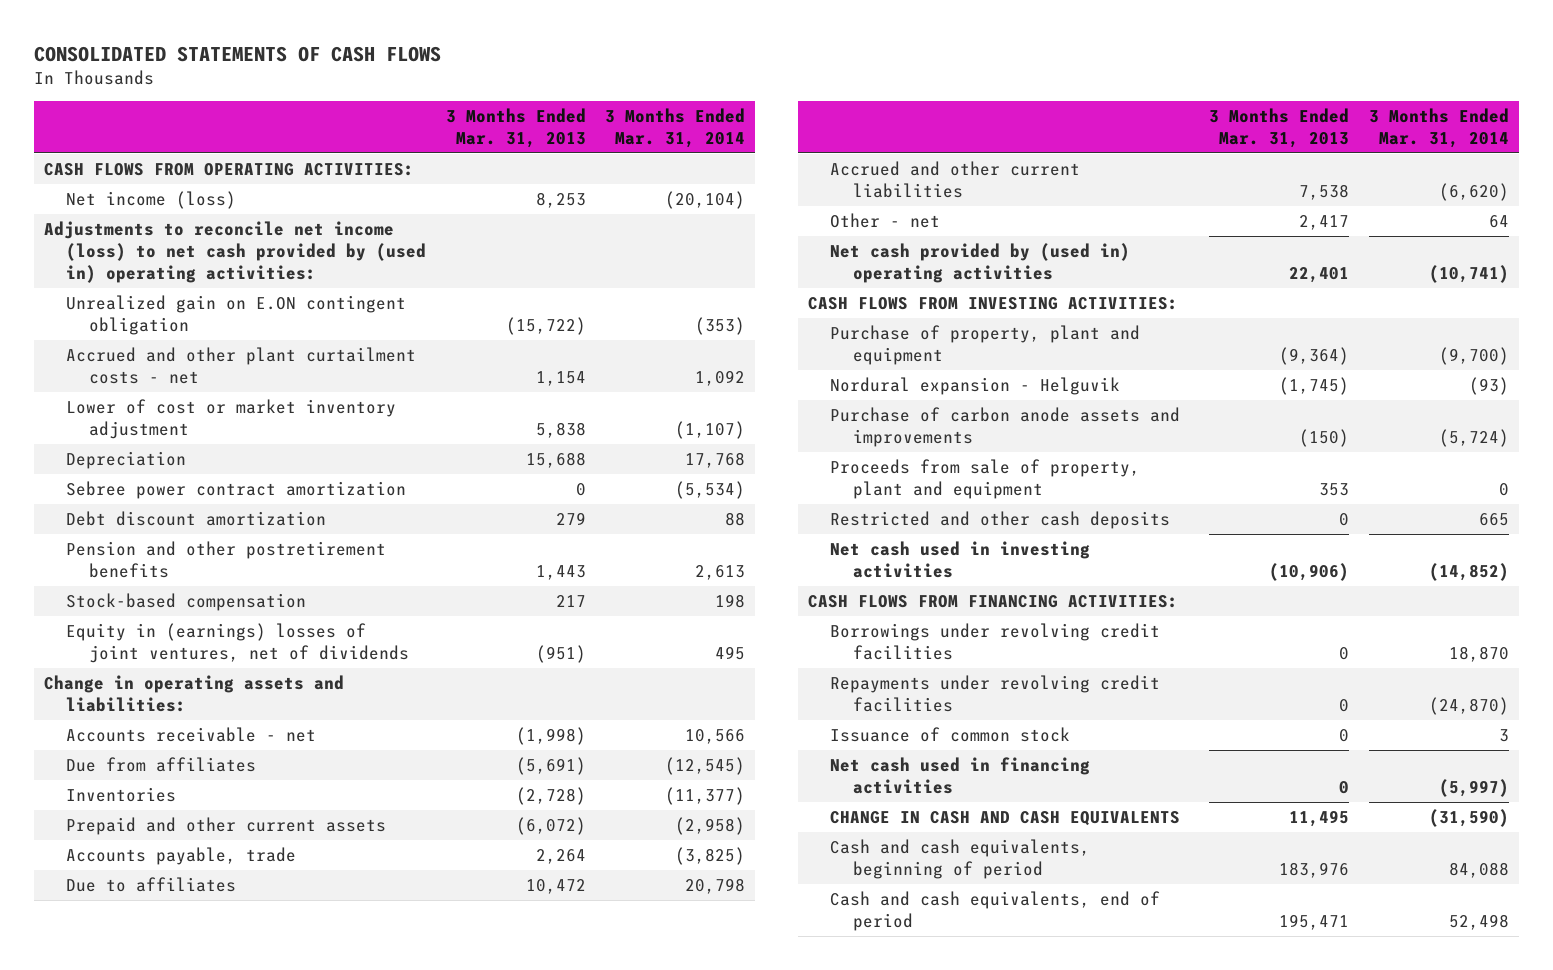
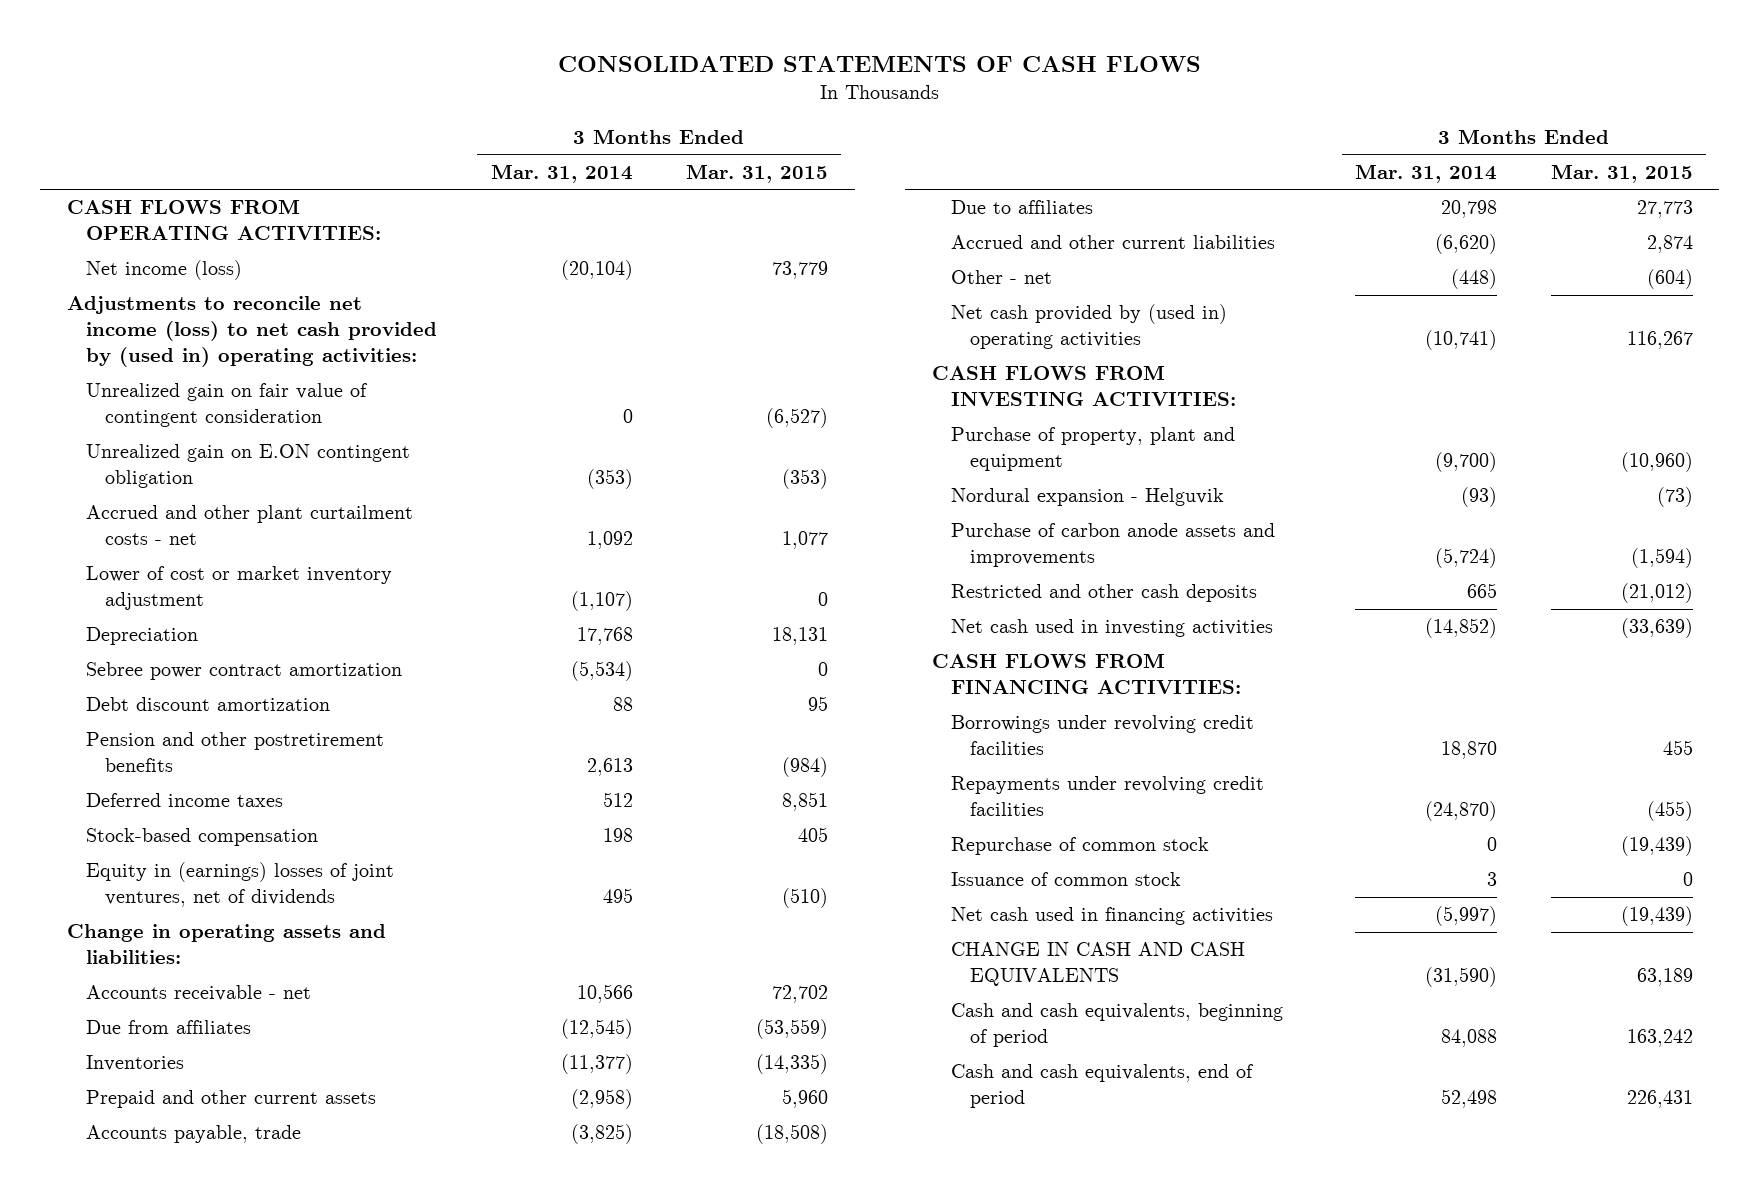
- | 3 Months Ended Mar. 31, 2013 | 3 Months Ended Mar. 31, 2014
+ | 3 Months Ended Mar. 31, 2014 | 3 Months Ended Mar. 31, 2015
+ Unrealized gain on fair value of contingent consideration | 0 | (6,527)
+ Deferred income taxes | 512 | 8,851
- Other - net | 2,417 | 64
+ Other - net | (448) | (604)
- Proceeds from sale of property, plant and equipment | 353 | 0
+ Repurchase of common stock | 0 | (19,439)

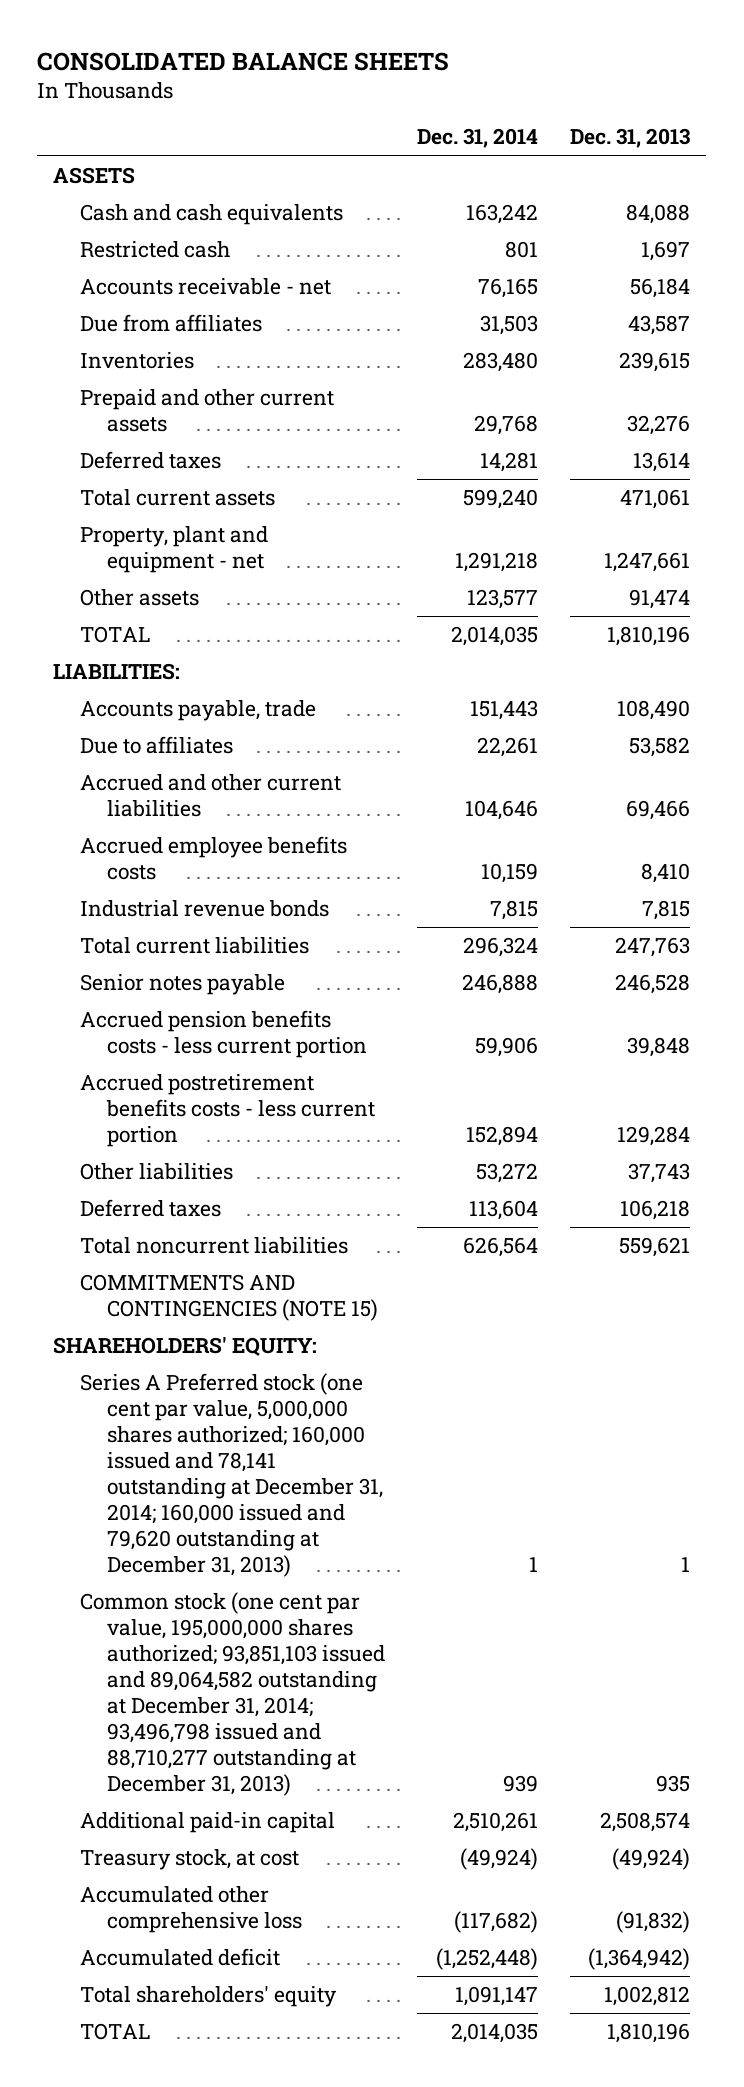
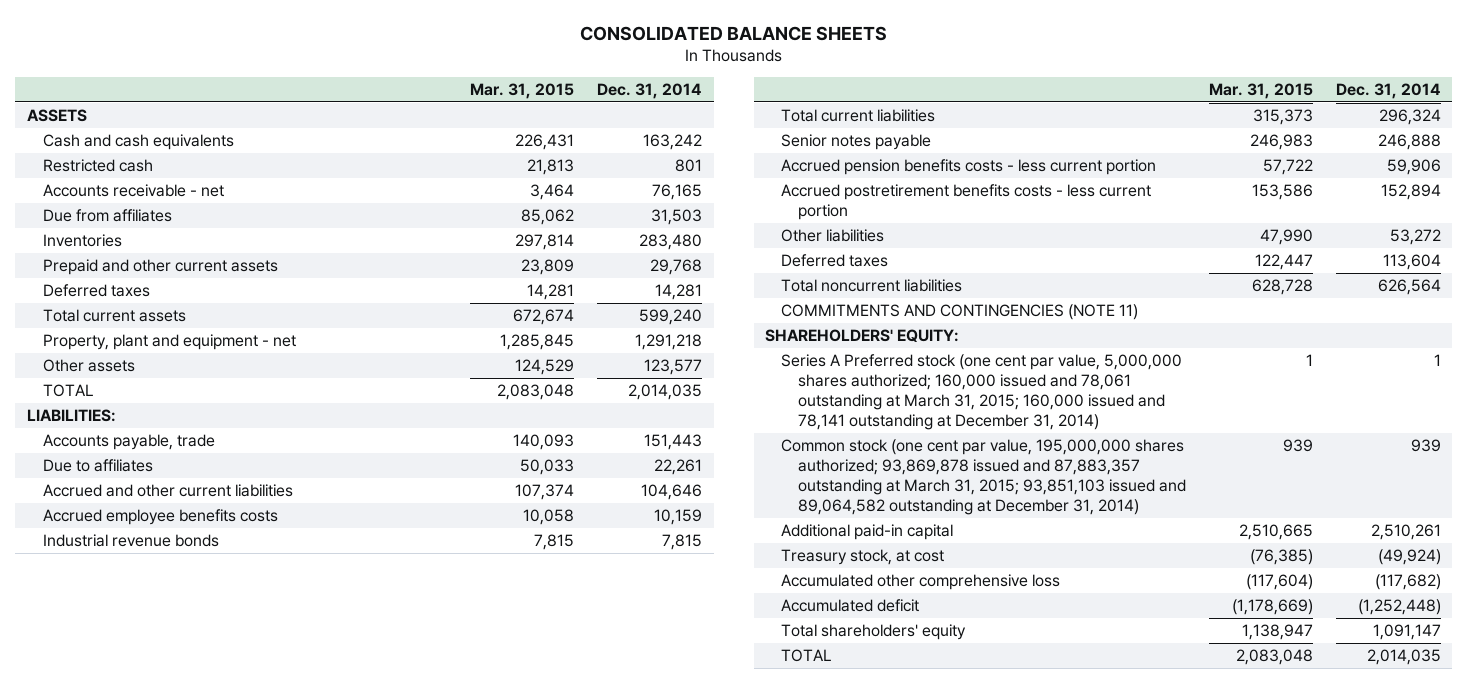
- | Dec. 31, 2014 | Dec. 31, 2013
+ | Mar. 31, 2015 | Dec. 31, 2014
- COMMITMENTS AND CONTINGENCIES (NOTE 15)
+ COMMITMENTS AND CONTINGENCIES (NOTE 11)
- Series A Preferred stock (one cent par value, 5,000,000 shares authorized; 160,000 issued and 78,141 outstanding at December 31, 2014; 160,000 issued and 79,620 outstanding at December 31, 2013) | 1 | 1
- Common stock (one cent par value, 195,000,000 shares authorized; 93,851,103 issued and 89,064,582 outstanding at December 31, 2014; 93,496,798 issued and 88,710,277 outstanding at December 31, 2013) | 939 | 935
+ Series A Preferred stock (one cent par value, 5,000,000 shares authorized; 160,000 issued and 78,061 outstanding at March 31, 2015; 160,000 issued and 78,141 outstanding at December 31, 2014) | 1 | 1
+ Common stock (one cent par value, 195,000,000 shares authorized; 93,869,878 issued and 87,883,357 outstanding at March 31, 2015; 93,851,103 issued and 89,064,582 outstanding at December 31, 2014) | 939 | 939

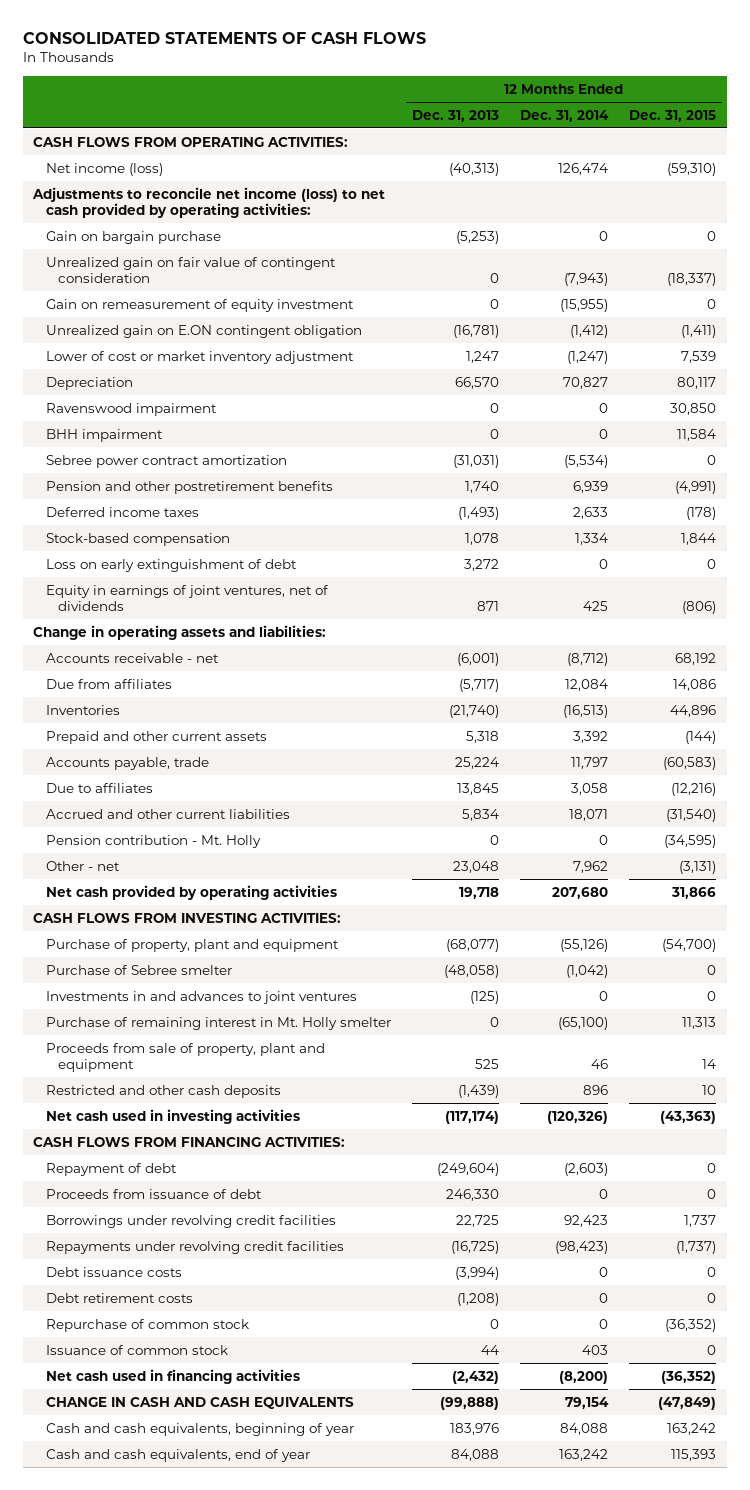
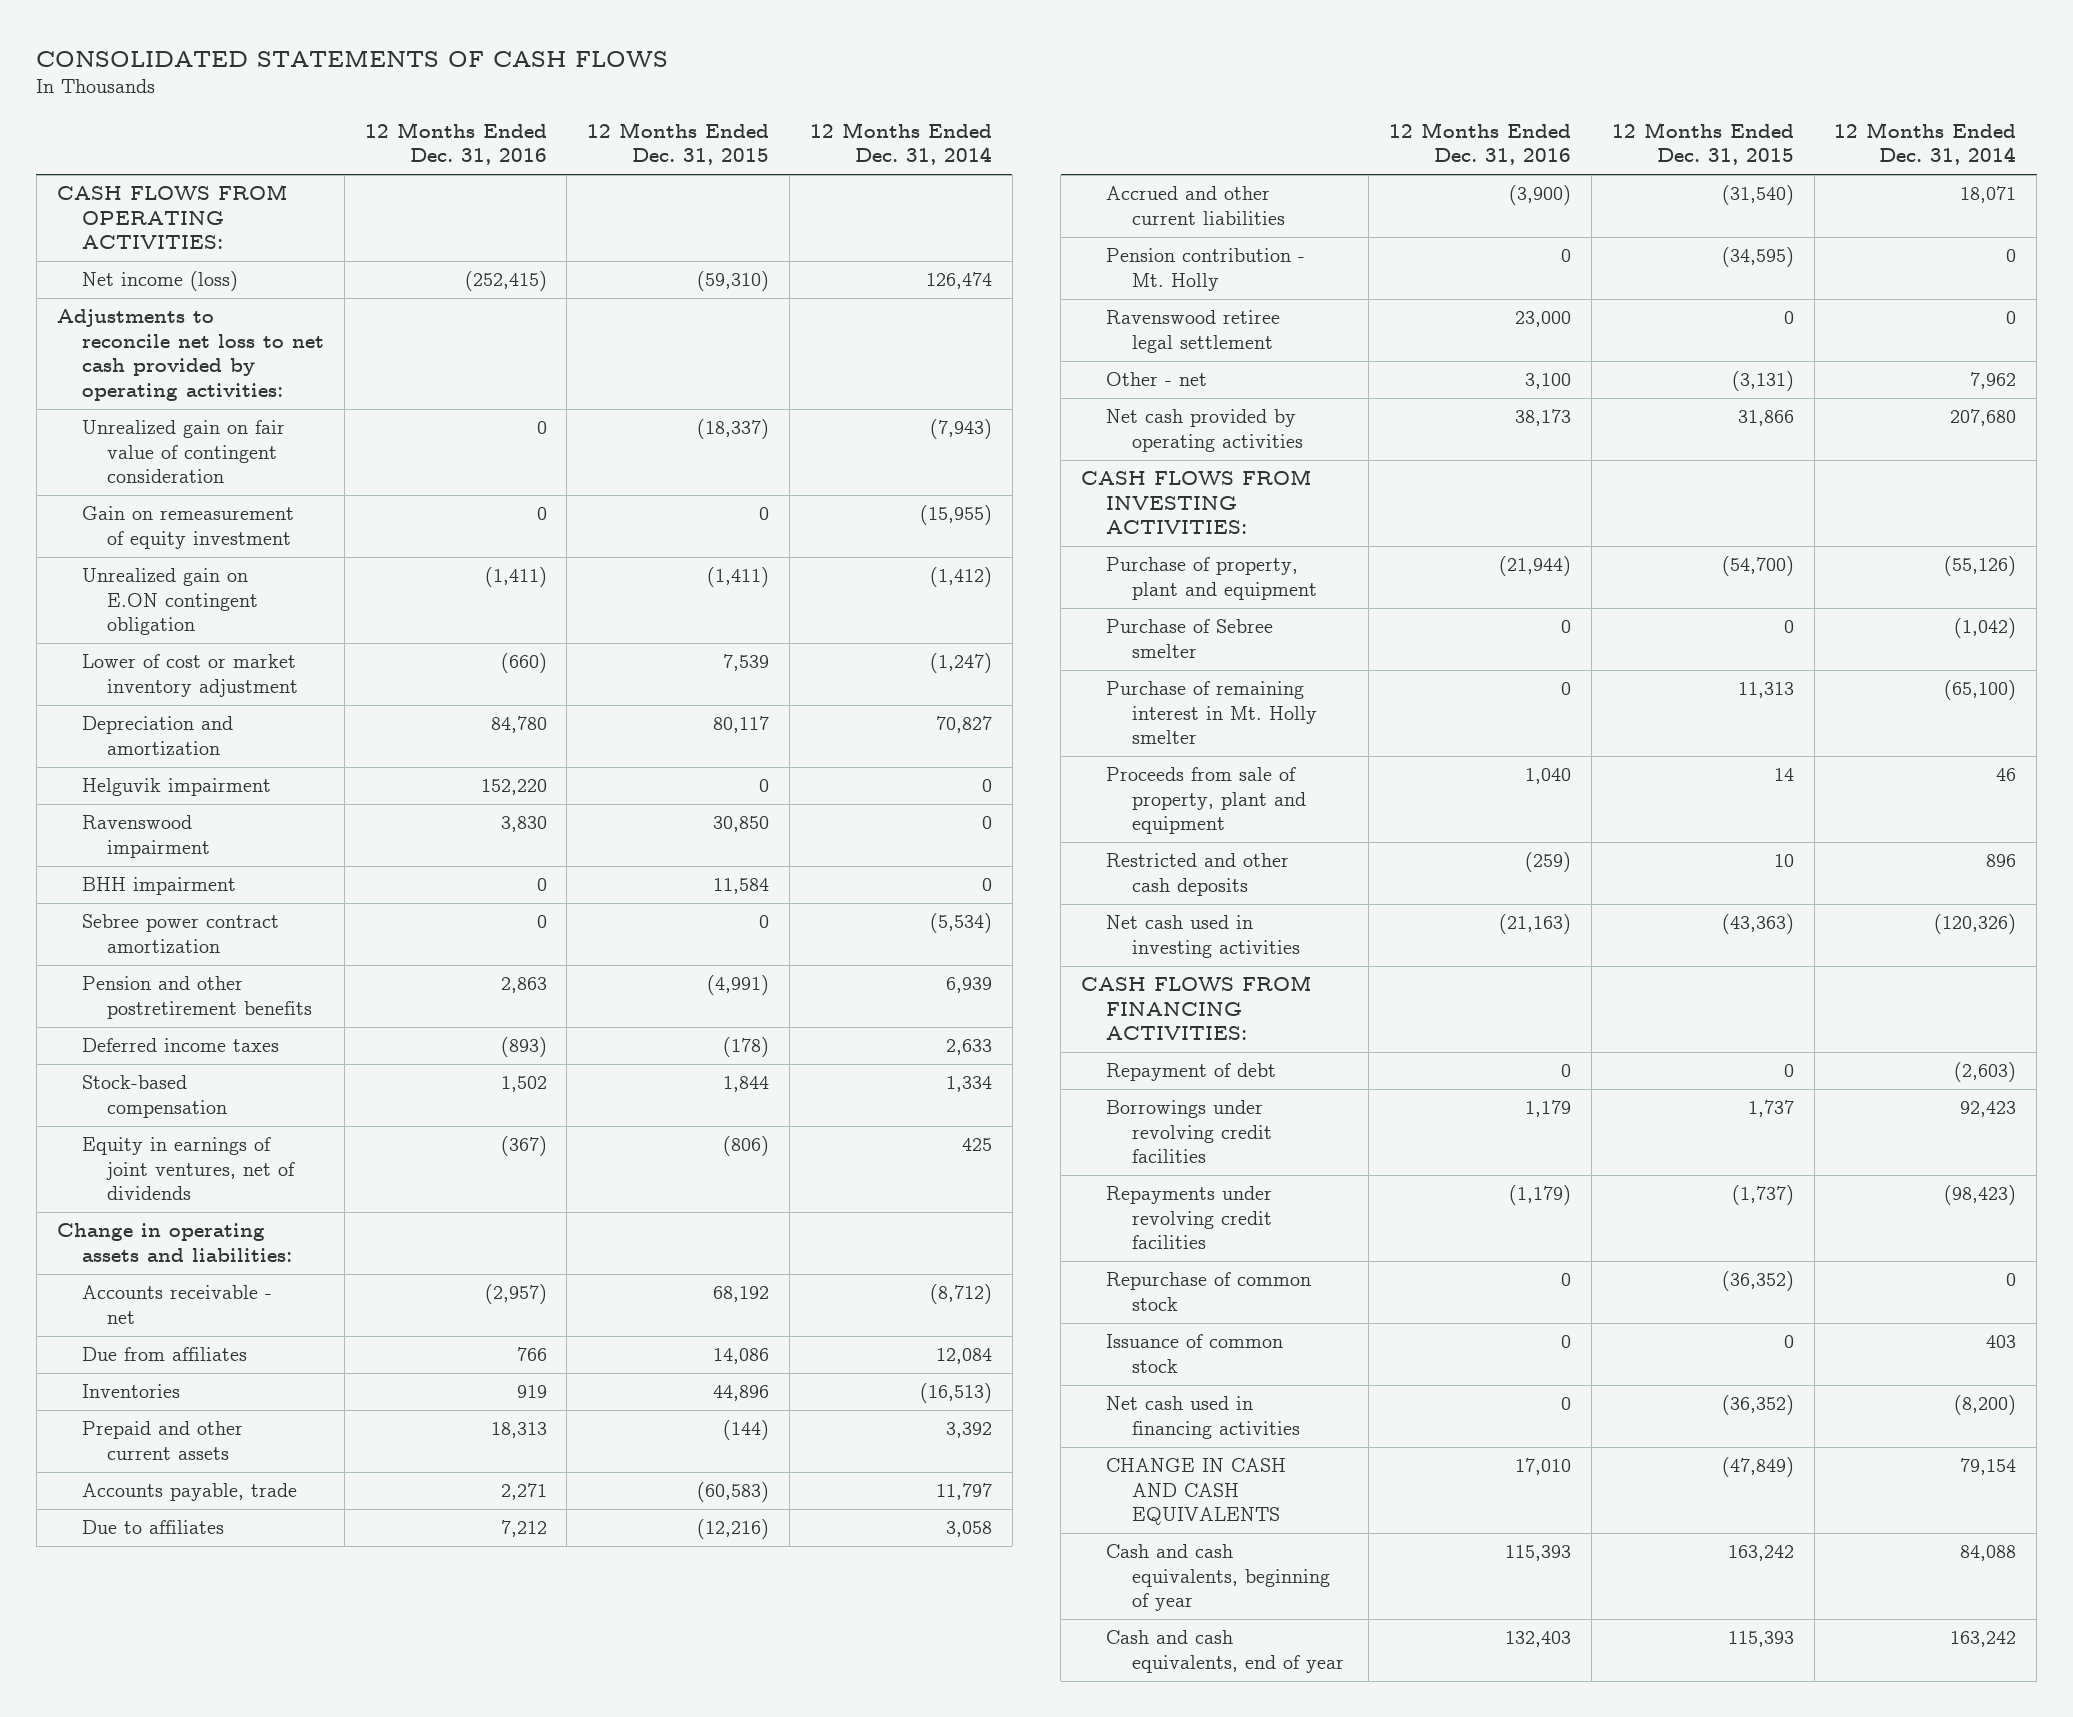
- | 12 Months Ended Dec. 31, 2013 | 12 Months Ended Dec. 31, 2014 | 12 Months Ended Dec. 31, 2015
+ | 12 Months Ended Dec. 31, 2016 | 12 Months Ended Dec. 31, 2015 | 12 Months Ended Dec. 31, 2014
- Adjustments to reconcile net income (loss) to net cash provided by operating activities:
- Gain on bargain purchase | (5,253) | 0 | 0
+ Adjustments to reconcile net loss to net cash provided by operating activities:
- Depreciation | 66,570 | 70,827 | 80,117
+ Depreciation and amortization | 84,780 | 80,117 | 70,827
+ Helguvik impairment | 152,220 | 0 | 0
- Loss on early extinguishment of debt | 3,272 | 0 | 0
+ Ravenswood retiree legal settlement | 23,000 | 0 | 0
- Investments in and advances to joint ventures | (125) | 0 | 0
- Proceeds from issuance of debt | 246,330 | 0 | 0
- Debt issuance costs | (3,994) | 0 | 0
- Debt retirement costs | (1,208) | 0 | 0

